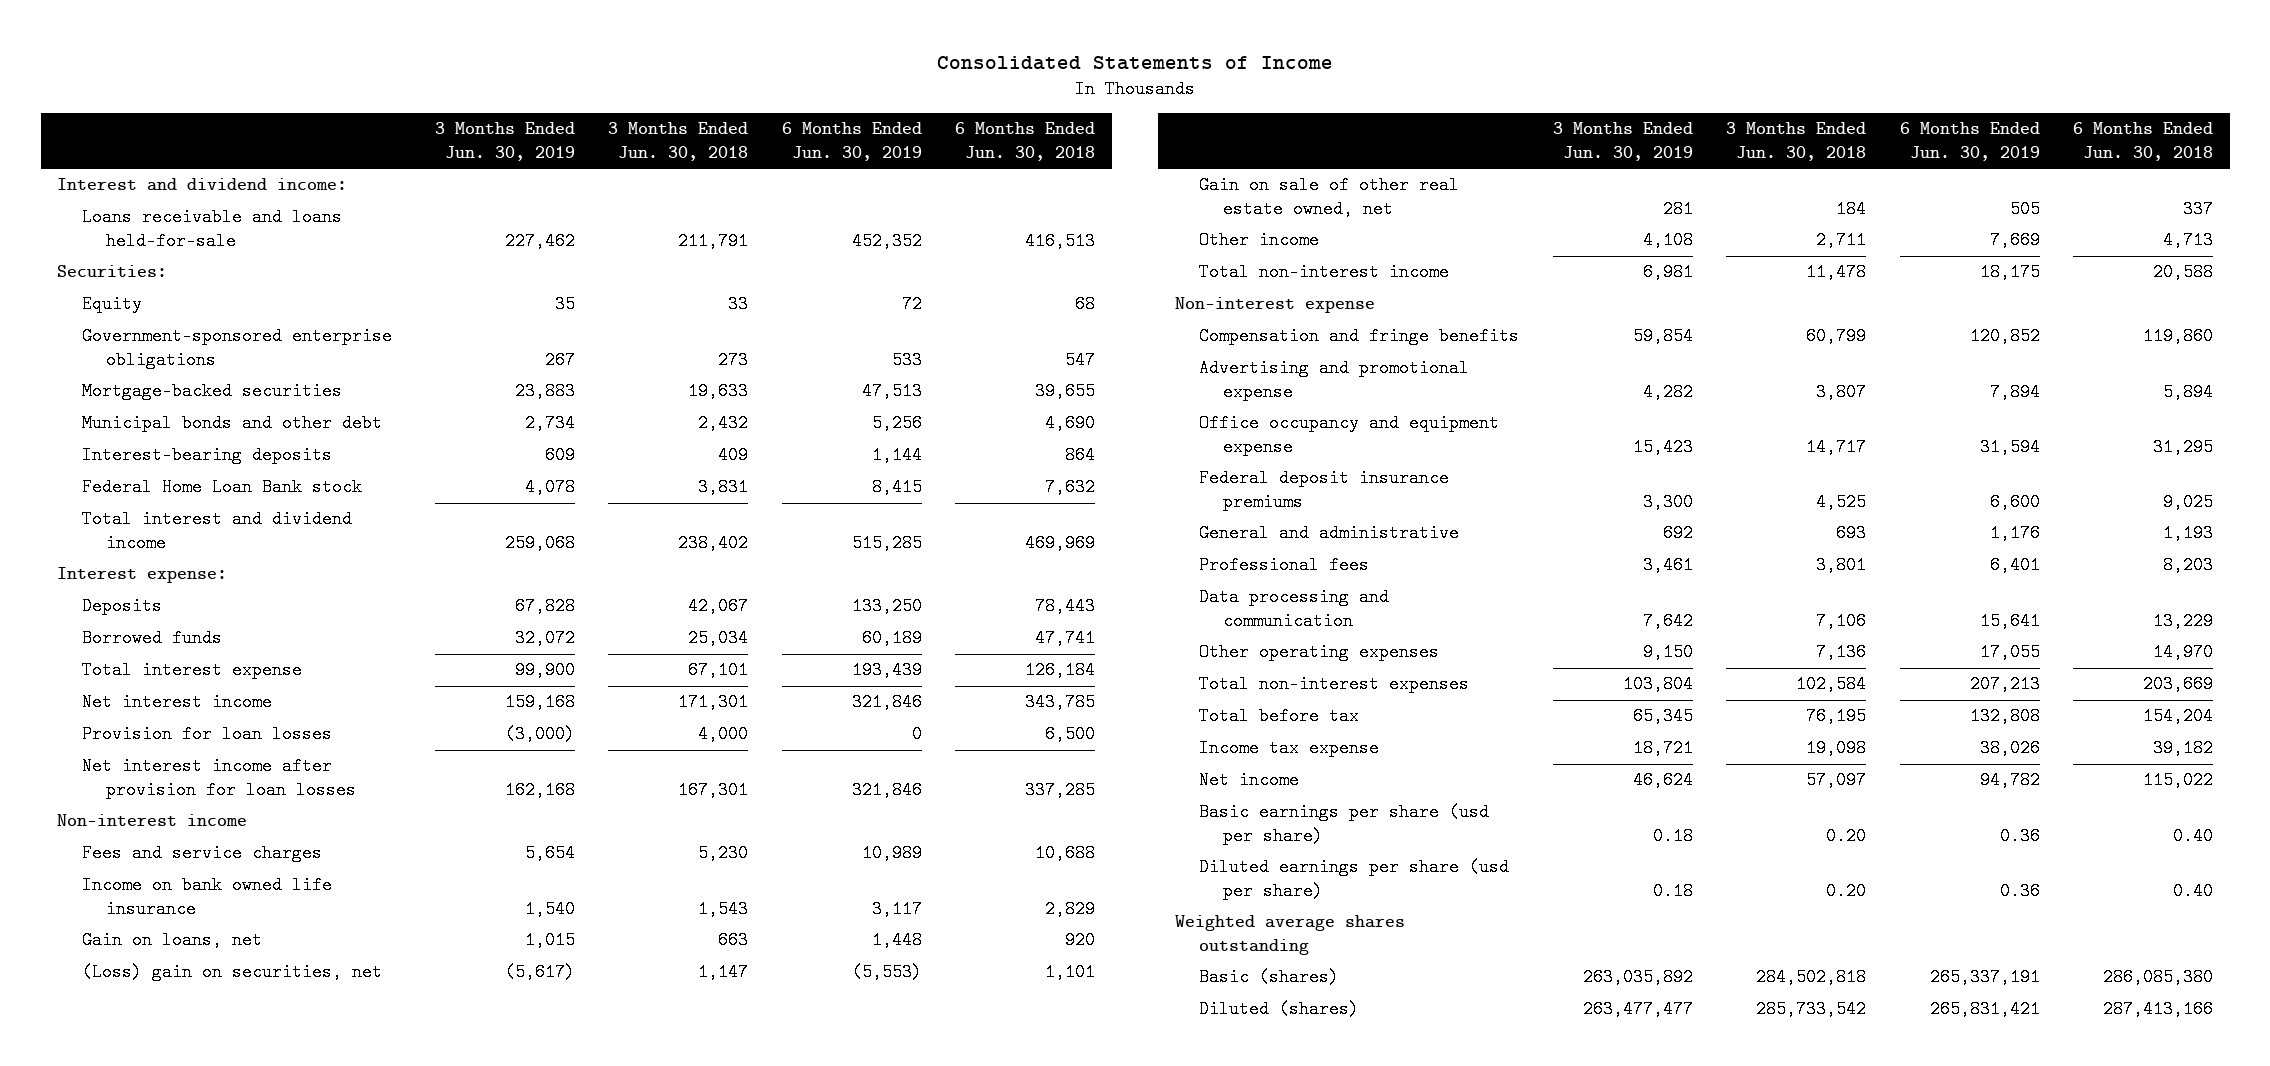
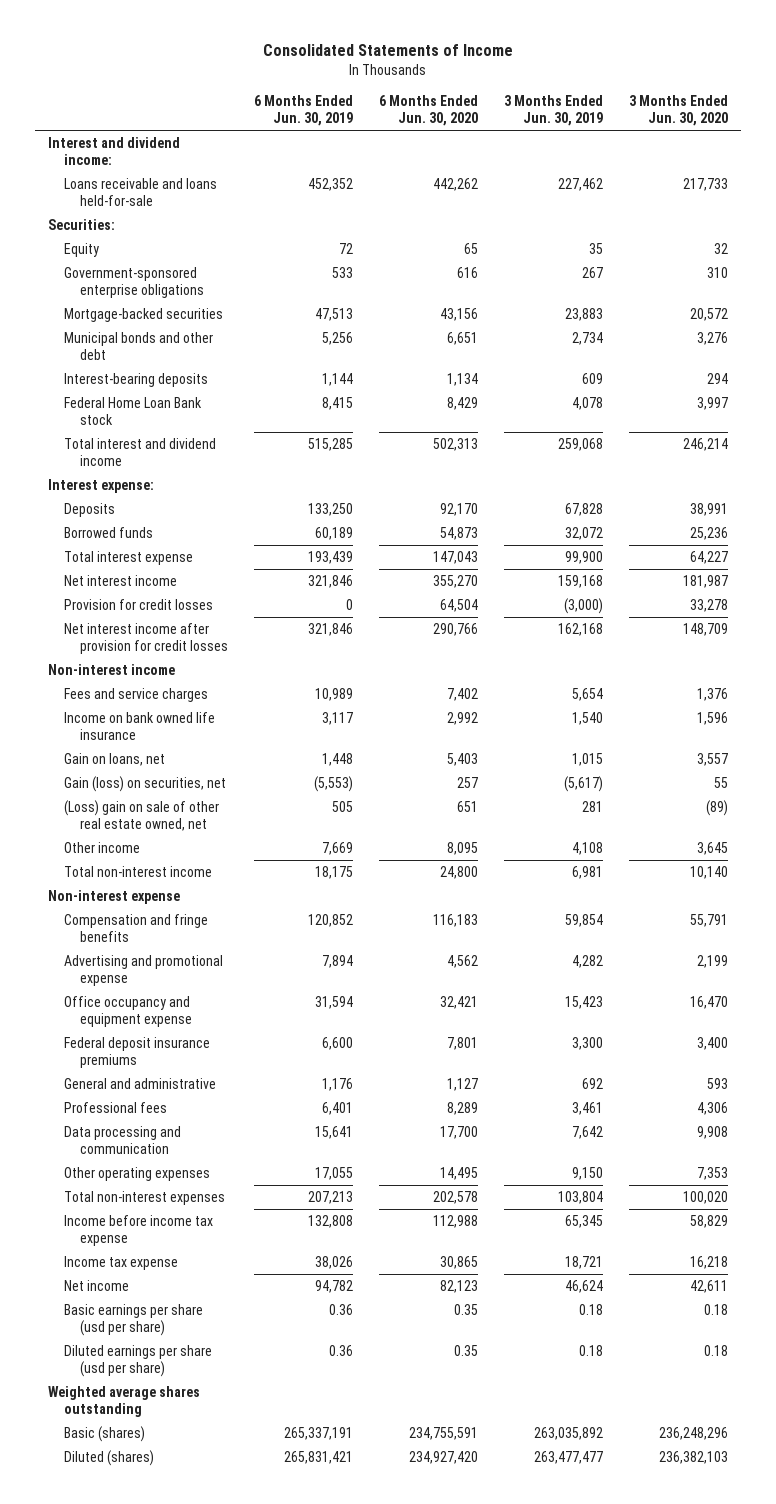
- | 3 Months Ended Jun. 30, 2019 | 3 Months Ended Jun. 30, 2018 | 6 Months Ended Jun. 30, 2019 | 6 Months Ended Jun. 30, 2018
+ | 6 Months Ended Jun. 30, 2019 | 6 Months Ended Jun. 30, 2020 | 3 Months Ended Jun. 30, 2019 | 3 Months Ended Jun. 30, 2020
- Provision for loan losses | (3,000) | 4,000 | 0 | 6,500
- Net interest income after provision for loan losses | 162,168 | 167,301 | 321,846 | 337,285
+ Provision for credit losses | 0 | 64,504 | (3,000) | 33,278
+ Net interest income after provision for credit losses | 321,846 | 290,766 | 162,168 | 148,709
- (Loss) gain on securities, net | (5,617) | 1,147 | (5,553) | 1,101
- Gain on sale of other real estate owned, net | 281 | 184 | 505 | 337
+ Gain (loss) on securities, net | (5,553) | 257 | (5,617) | 55
+ (Loss) gain on sale of other real estate owned, net | 505 | 651 | 281 | (89)
- Total before tax | 65,345 | 76,195 | 132,808 | 154,204
+ Income before income tax expense | 132,808 | 112,988 | 65,345 | 58,829

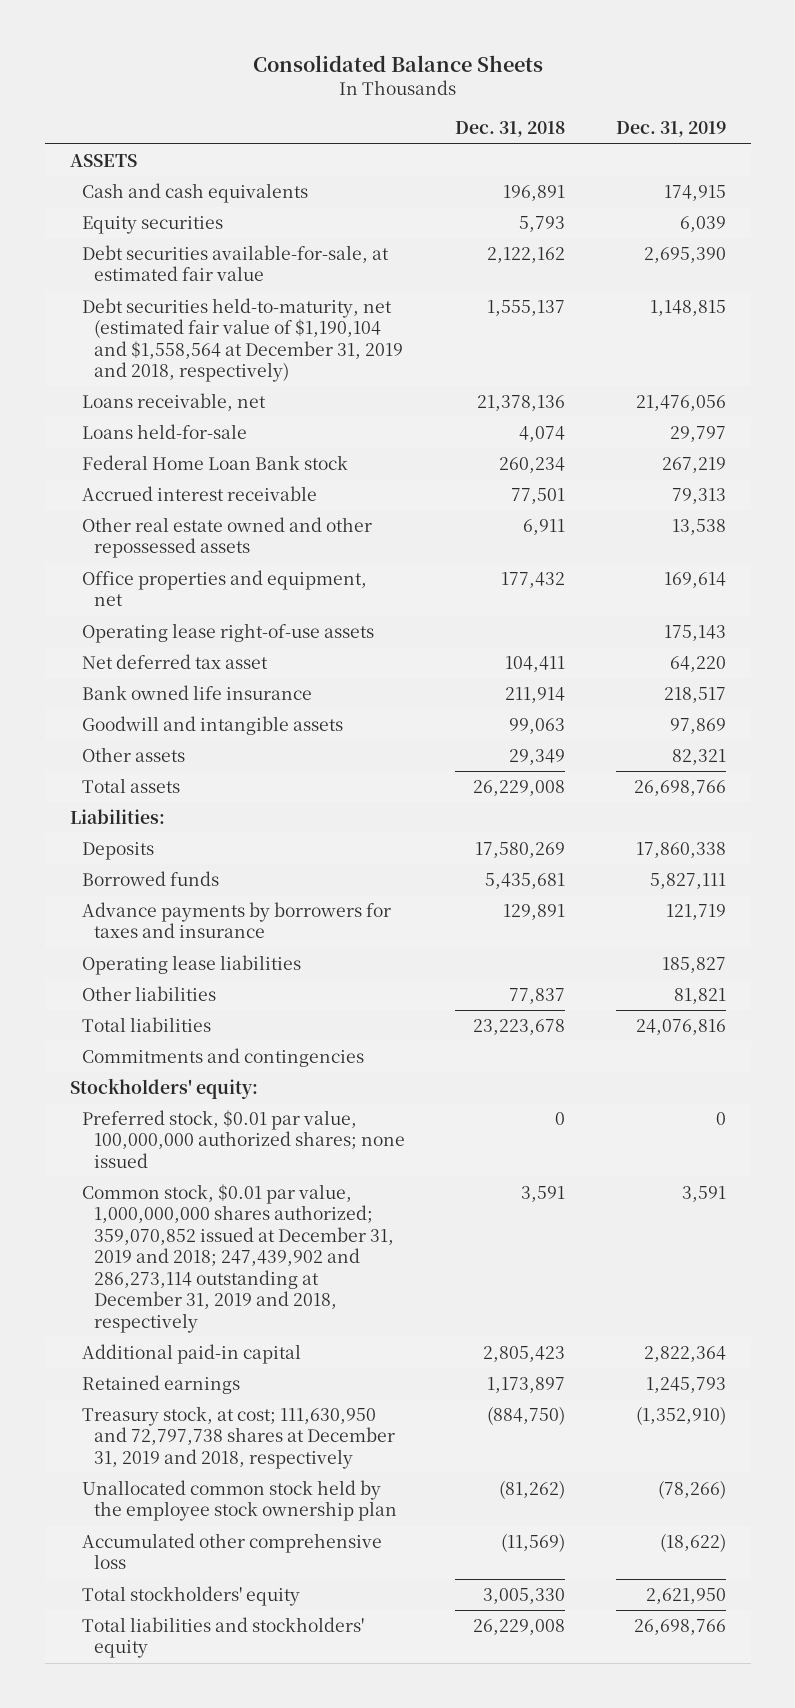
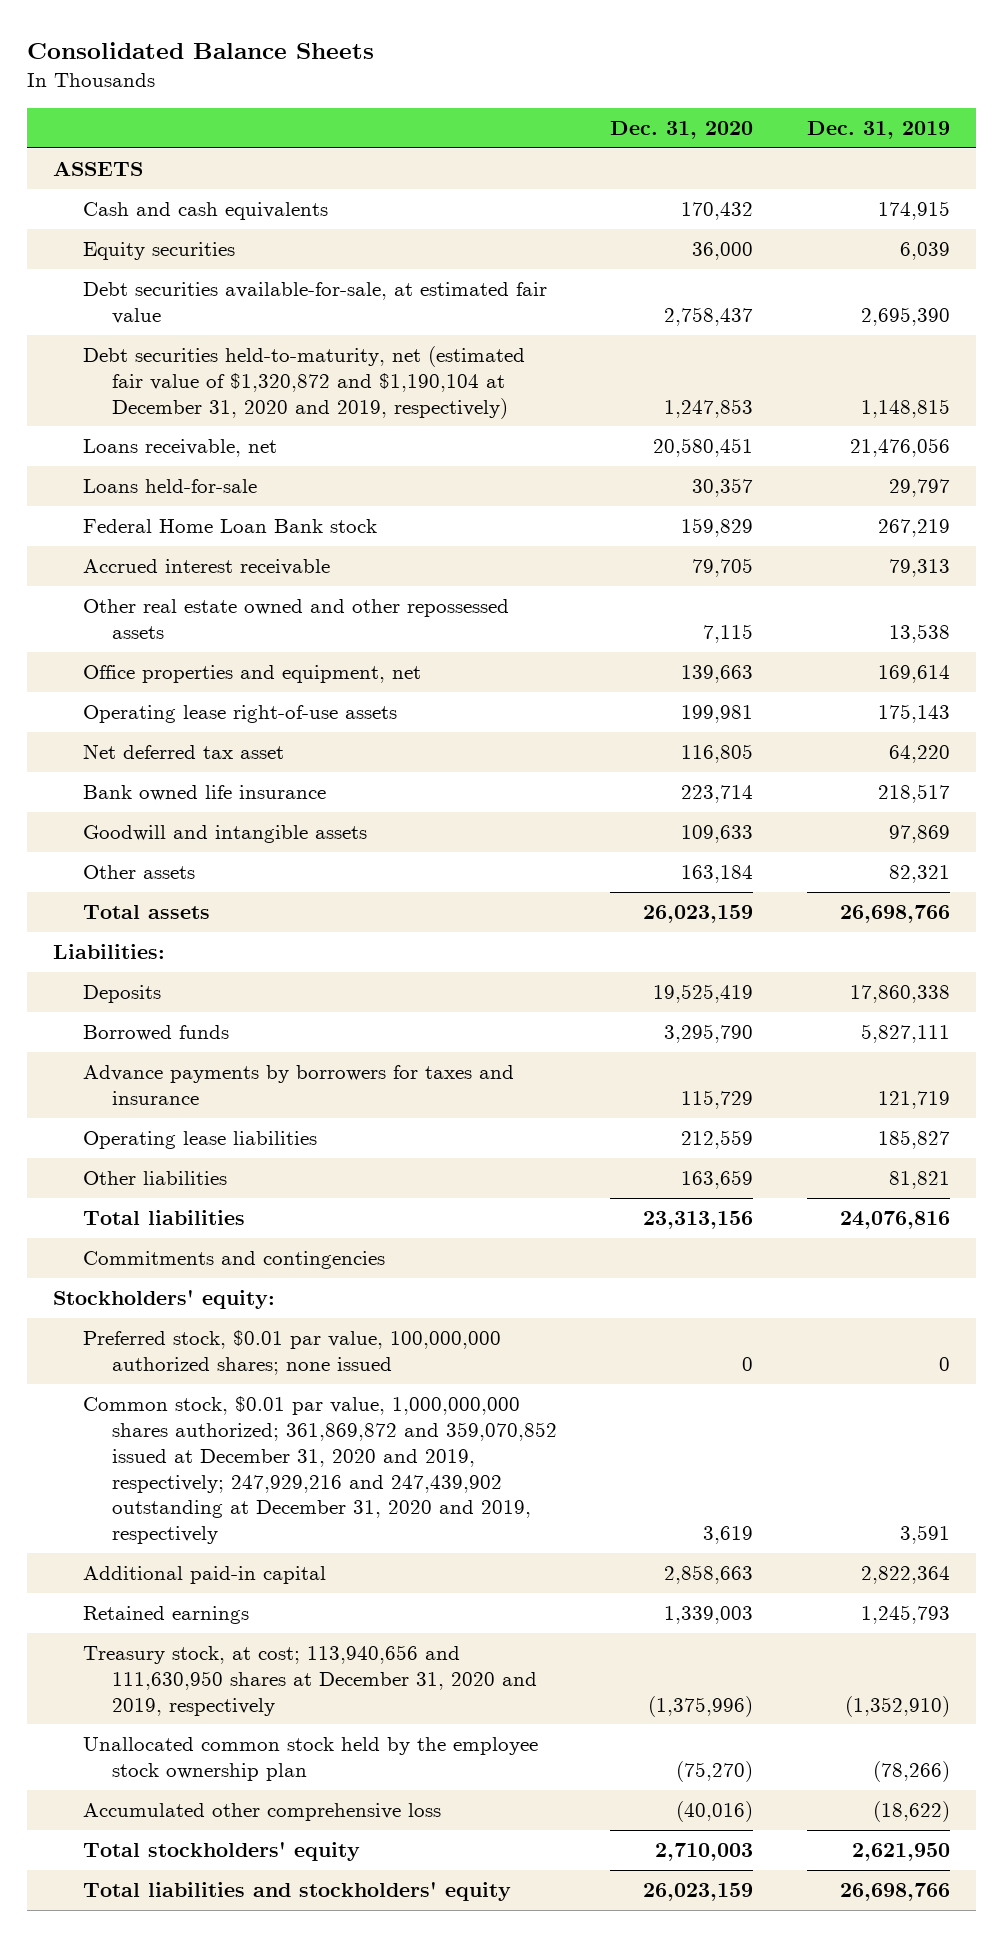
- | Dec. 31, 2018 | Dec. 31, 2019
+ | Dec. 31, 2020 | Dec. 31, 2019
- Debt securities held-to-maturity, net (estimated fair value of $1,190,104 and $1,558,564 at December 31, 2019 and 2018, respectively) | 1,555,137 | 1,148,815
+ Debt securities held-to-maturity, net (estimated fair value of $1,320,872 and $1,190,104 at December 31, 2020 and 2019, respectively) | 1,247,853 | 1,148,815
- Common stock, $0.01 par value, 1,000,000,000 shares authorized; 359,070,852 issued at December 31, 2019 and 2018; 247,439,902 and 286,273,114 outstanding at December 31, 2019 and 2018, respectively | 3,591 | 3,591
+ Common stock, $0.01 par value, 1,000,000,000 shares authorized; 361,869,872 and 359,070,852 issued at December 31, 2020 and 2019, respectively; 247,929,216 and 247,439,902 outstanding at December 31, 2020 and 2019, respectively | 3,619 | 3,591
- Treasury stock, at cost; 111,630,950 and 72,797,738 shares at December 31, 2019 and 2018, respectively | (884,750) | (1,352,910)
+ Treasury stock, at cost; 113,940,656 and 111,630,950 shares at December 31, 2020 and 2019, respectively | (1,375,996) | (1,352,910)

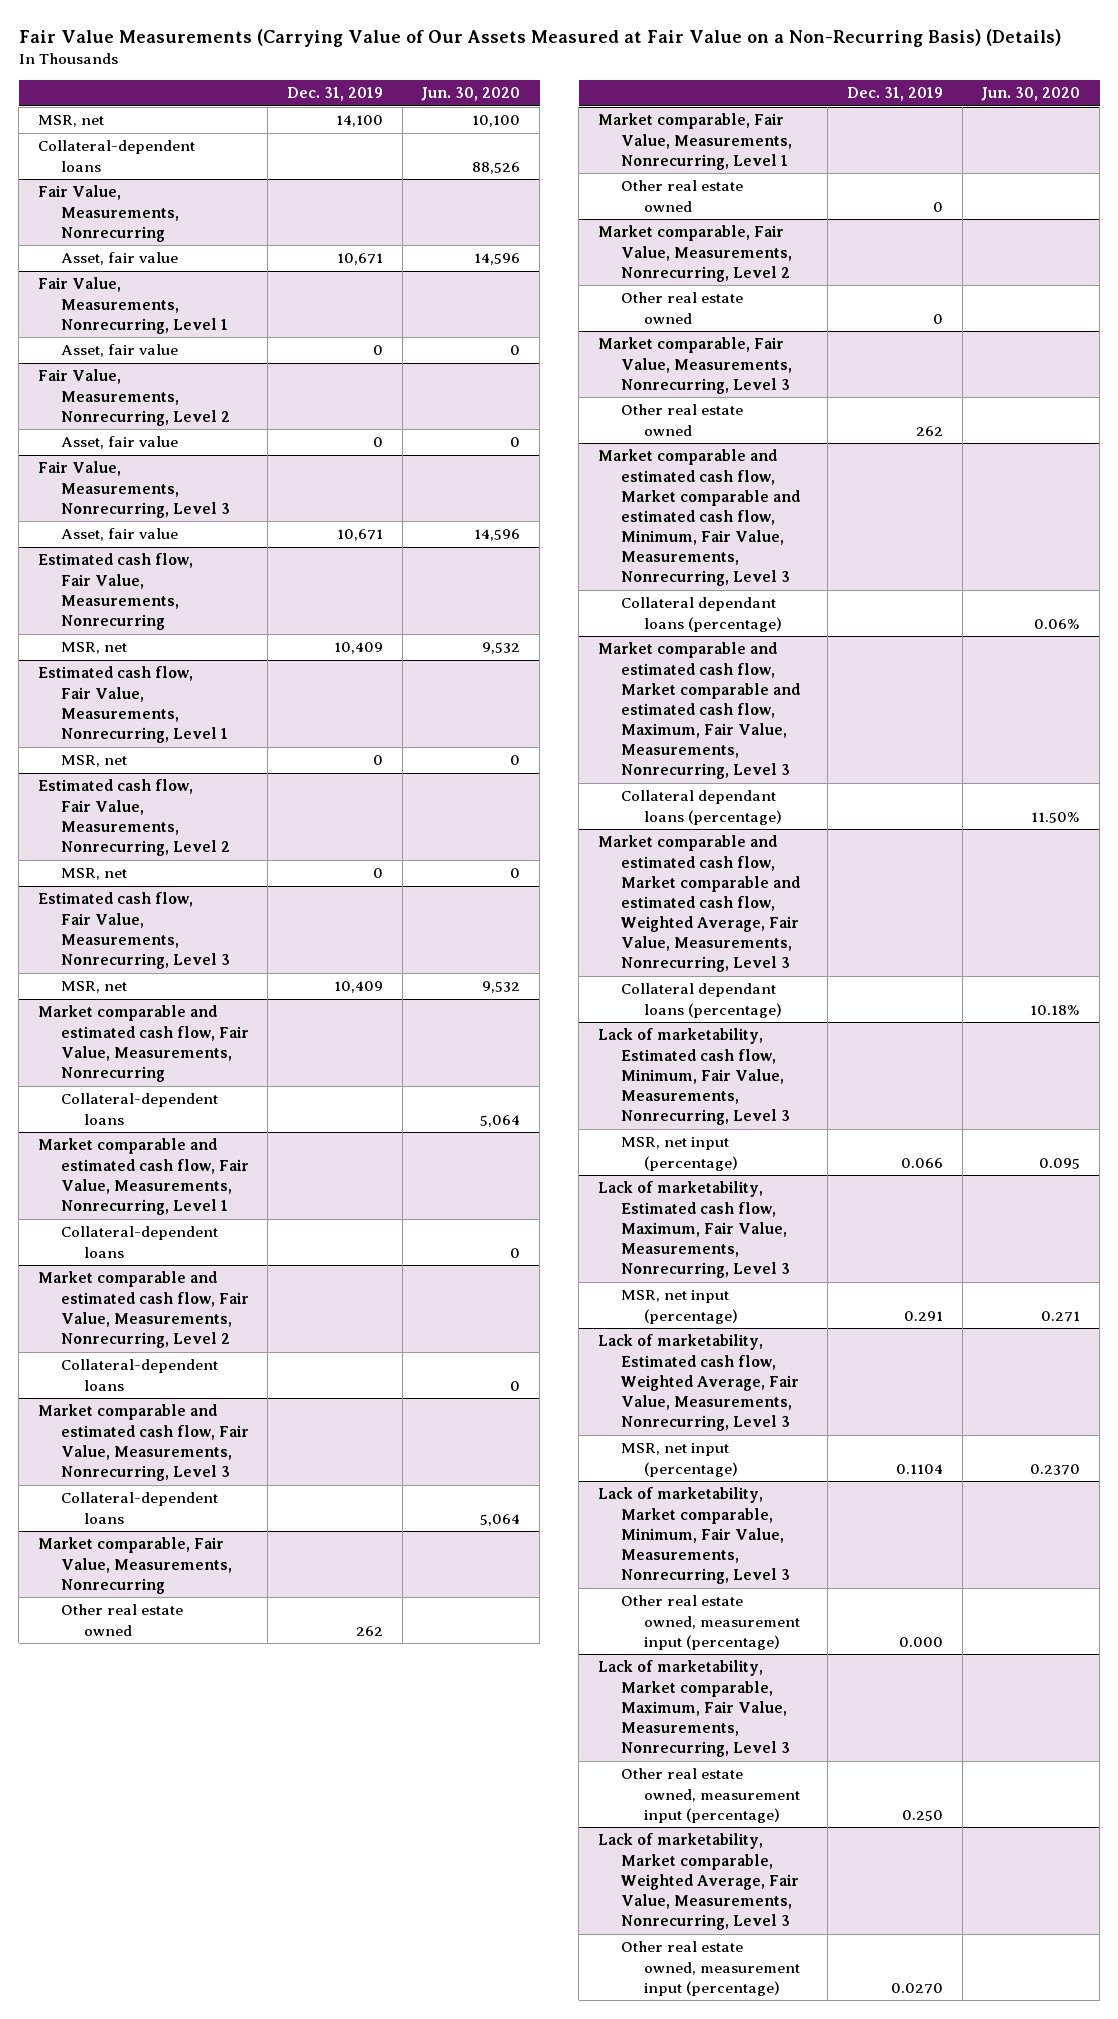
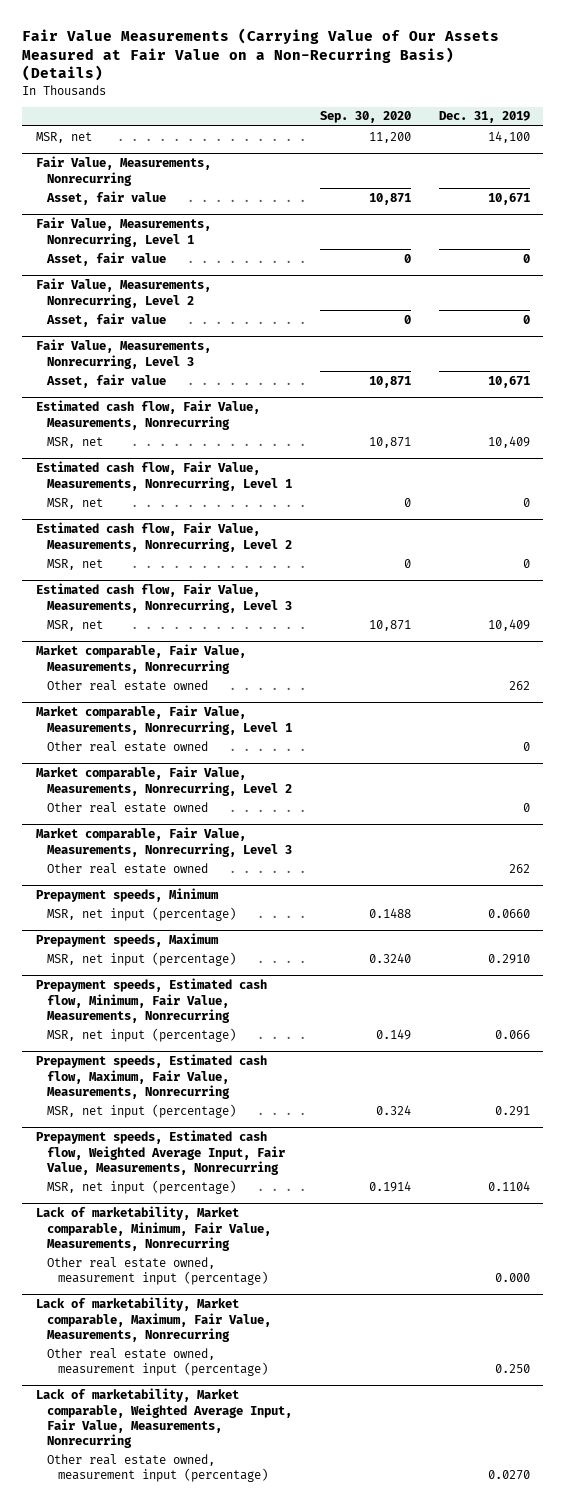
- | Dec. 31, 2019 | Jun. 30, 2020
+ | Sep. 30, 2020 | Dec. 31, 2019
- Collateral-dependent loans | | 88,526
- Market comparable and estimated cash flow, Fair Value, Measurements, Nonrecurring
- Collateral-dependent loans | | 5,064
- Market comparable and estimated cash flow, Fair Value, Measurements, Nonrecurring, Level 1
- Collateral-dependent loans | | 0
- Market comparable and estimated cash flow, Fair Value, Measurements, Nonrecurring, Level 2
- Collateral-dependent loans | | 0
- Market comparable and estimated cash flow, Fair Value, Measurements, Nonrecurring, Level 3
- Collateral-dependent loans | | 5,064
- Market comparable and estimated cash flow, Market comparable and estimated cash flow, Minimum, Fair Value, Measurements, Nonrecurring, Level 3
- Collateral dependant loans (percentage) | | 0.06%
- Market comparable and estimated cash flow, Market comparable and estimated cash flow, Maximum, Fair Value, Measurements, Nonrecurring, Level 3
- Collateral dependant loans (percentage) | | 11.50%
- Market comparable and estimated cash flow, Market comparable and estimated cash flow, Weighted Average, Fair Value, Measurements, Nonrecurring, Level 3
- Collateral dependant loans (percentage) | | 10.18%
- Lack of marketability, Estimated cash flow, Minimum, Fair Value, Measurements, Nonrecurring, Level 3
+ Prepayment speeds, Minimum
+ MSR, net input (percentage) | 0.1488 | 0.0660
+ Prepayment speeds, Maximum
+ MSR, net input (percentage) | 0.3240 | 0.2910
+ Prepayment speeds, Estimated cash flow, Minimum, Fair Value, Measurements, Nonrecurring
- Lack of marketability, Estimated cash flow, Maximum, Fair Value, Measurements, Nonrecurring, Level 3
+ Prepayment speeds, Estimated cash flow, Maximum, Fair Value, Measurements, Nonrecurring
- Lack of marketability, Estimated cash flow, Weighted Average, Fair Value, Measurements, Nonrecurring, Level 3
+ Prepayment speeds, Estimated cash flow, Weighted Average Input, Fair Value, Measurements, Nonrecurring
- Lack of marketability, Market comparable, Minimum, Fair Value, Measurements, Nonrecurring, Level 3
+ Lack of marketability, Market comparable, Minimum, Fair Value, Measurements, Nonrecurring
- Lack of marketability, Market comparable, Maximum, Fair Value, Measurements, Nonrecurring, Level 3
+ Lack of marketability, Market comparable, Maximum, Fair Value, Measurements, Nonrecurring
- Lack of marketability, Market comparable, Weighted Average, Fair Value, Measurements, Nonrecurring, Level 3
+ Lack of marketability, Market comparable, Weighted Average Input, Fair Value, Measurements, Nonrecurring

